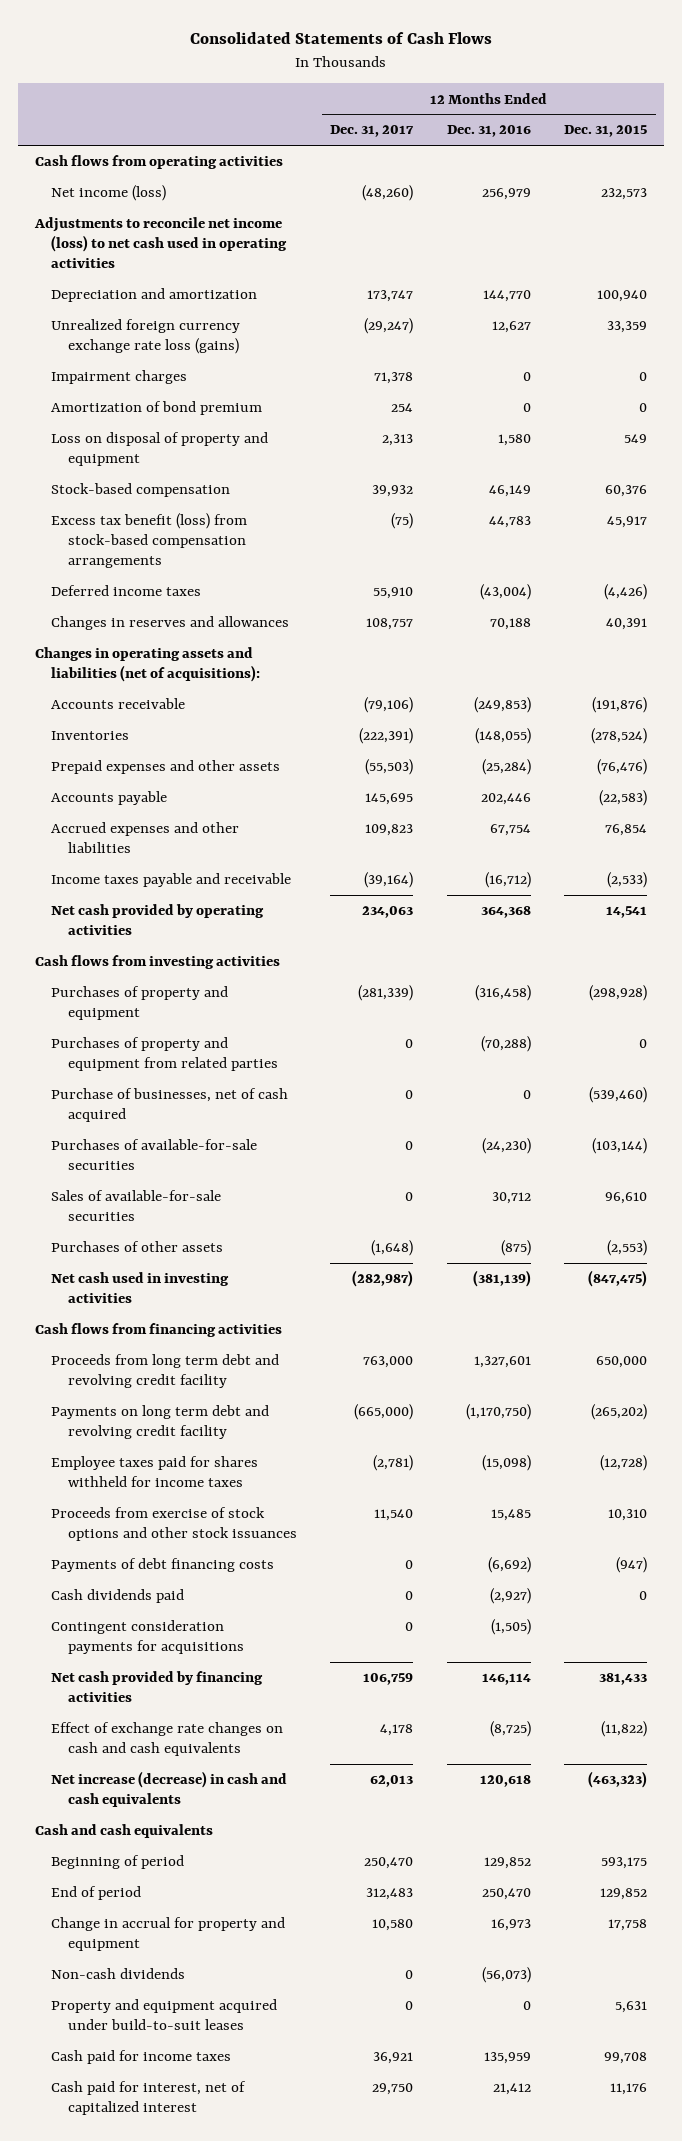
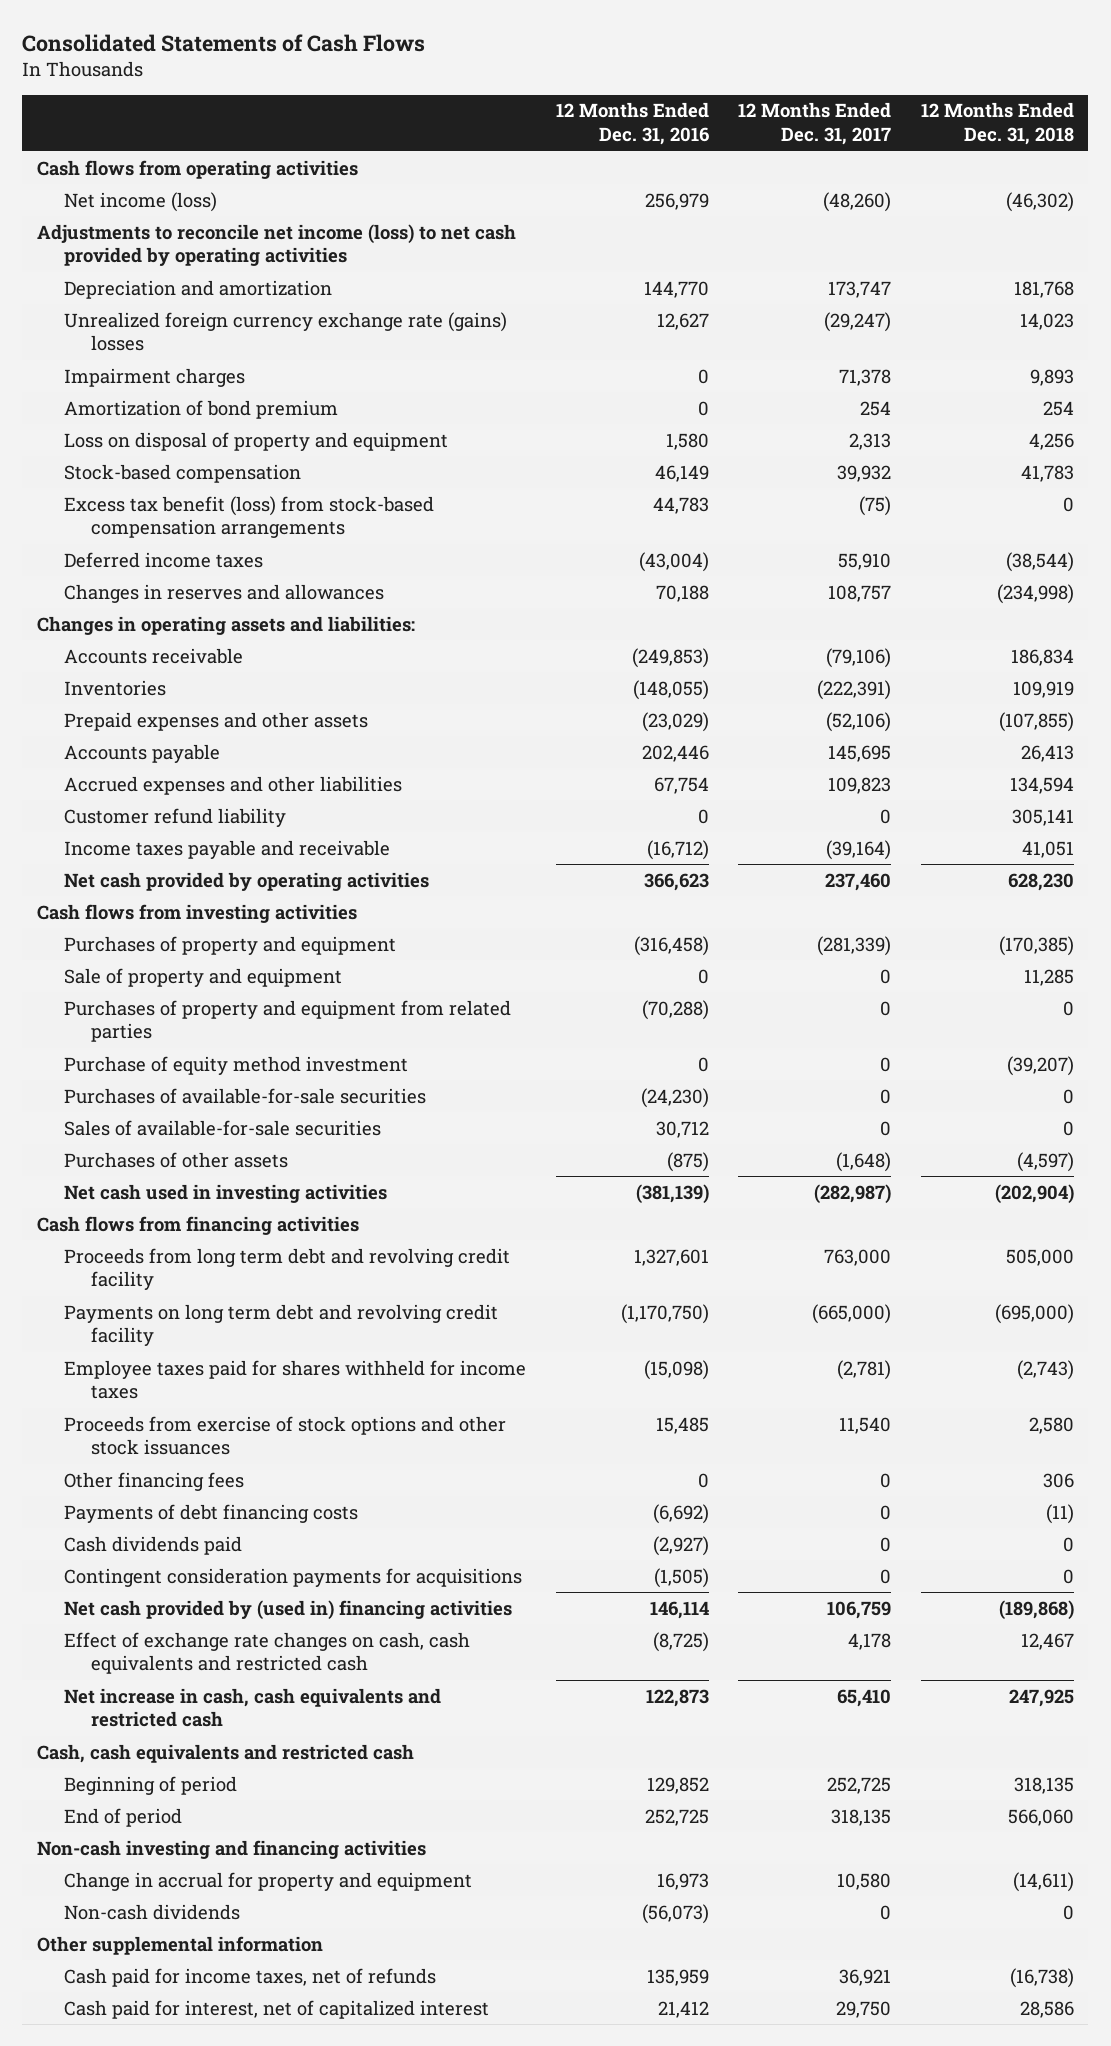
- | 12 Months Ended Dec. 31, 2017 | 12 Months Ended Dec. 31, 2016 | 12 Months Ended Dec. 31, 2015
+ | 12 Months Ended Dec. 31, 2016 | 12 Months Ended Dec. 31, 2017 | 12 Months Ended Dec. 31, 2018
- Adjustments to reconcile net income (loss) to net cash used in operating activities
+ Adjustments to reconcile net income (loss) to net cash provided by operating activities
- Unrealized foreign currency exchange rate loss (gains) | (29,247) | 12,627 | 33,359
+ Unrealized foreign currency exchange rate (gains) losses | 12,627 | (29,247) | 14,023
- Changes in operating assets and liabilities (net of acquisitions):
+ Changes in operating assets and liabilities:
- Prepaid expenses and other assets | (55,503) | (25,284) | (76,476)
+ Prepaid expenses and other assets | (23,029) | (52,106) | (107,855)
+ Customer refund liability | 0 | 0 | 305,141
- Net cash provided by operating activities | 234,063 | 364,368 | 14,541
+ Net cash provided by operating activities | 366,623 | 237,460 | 628,230
+ Sale of property and equipment | 0 | 0 | 11,285
- Purchase of businesses, net of cash acquired | 0 | 0 | (539,460)
+ Purchase of equity method investment | 0 | 0 | (39,207)
+ Other financing fees | 0 | 0 | 306
- Net cash provided by financing activities | 106,759 | 146,114 | 381,433
- Effect of exchange rate changes on cash and cash equivalents | 4,178 | (8,725) | (11,822)
- Net increase (decrease) in cash and cash equivalents | 62,013 | 120,618 | (463,323)
- Cash and cash equivalents
- Beginning of period | 250,470 | 129,852 | 593,175
- End of period | 312,483 | 250,470 | 129,852
+ Net cash provided by (used in) financing activities | 146,114 | 106,759 | (189,868)
+ Effect of exchange rate changes on cash, cash equivalents and restricted cash | (8,725) | 4,178 | 12,467
+ Net increase in cash, cash equivalents and restricted cash | 122,873 | 65,410 | 247,925
+ Cash, cash equivalents and restricted cash
+ Beginning of period | 129,852 | 252,725 | 318,135
+ End of period | 252,725 | 318,135 | 566,060
+ Non-cash investing and financing activities
- Property and equipment acquired under build-to-suit leases | 0 | 0 | 5,631
- Cash paid for income taxes | 36,921 | 135,959 | 99,708
+ Other supplemental information
+ Cash paid for income taxes, net of refunds | 135,959 | 36,921 | (16,738)

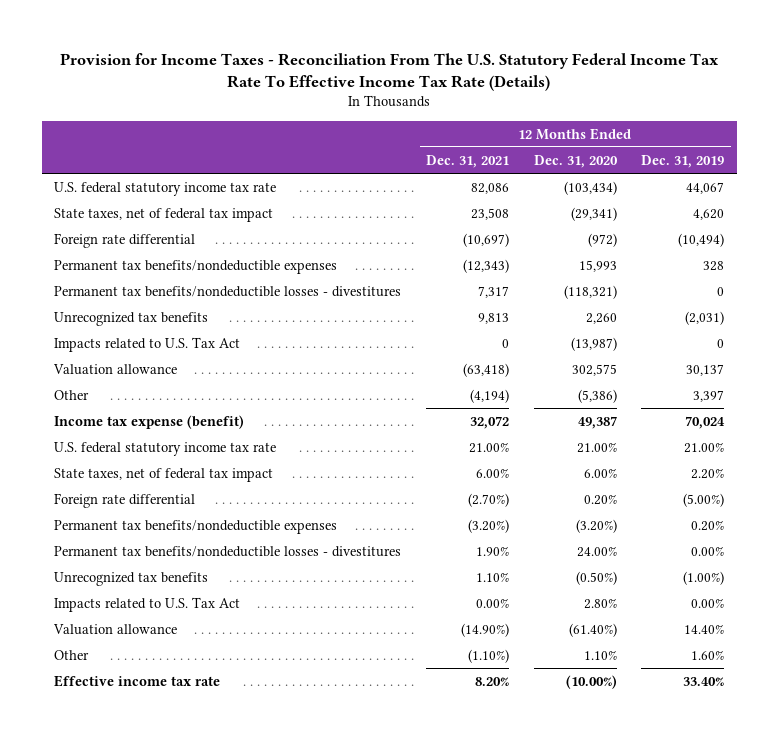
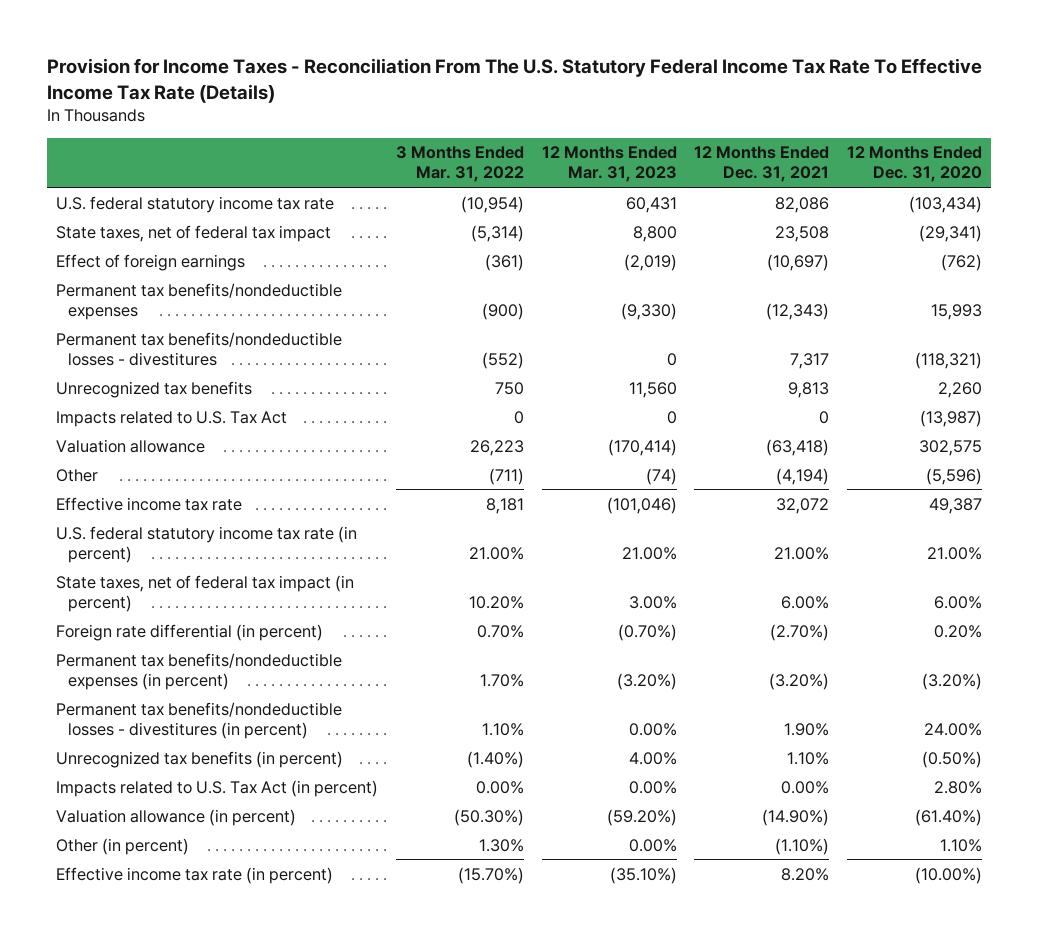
- | 12 Months Ended Dec. 31, 2021 | 12 Months Ended Dec. 31, 2020 | 12 Months Ended Dec. 31, 2019
+ | 3 Months Ended Mar. 31, 2022 | 12 Months Ended Mar. 31, 2023 | 12 Months Ended Dec. 31, 2021 | 12 Months Ended Dec. 31, 2020
- Foreign rate differential | (10,697) | (972) | (10,494)
+ Effect of foreign earnings | (361) | (2,019) | (10,697) | (762)
- Other | (4,194) | (5,386) | 3,397
- Income tax expense (benefit) | 32,072 | 49,387 | 70,024
- U.S. federal statutory income tax rate | 21.00% | 21.00% | 21.00%
- State taxes, net of federal tax impact | 6.00% | 6.00% | 2.20%
- Foreign rate differential | (2.70%) | 0.20% | (5.00%)
- Permanent tax benefits/nondeductible expenses | (3.20%) | (3.20%) | 0.20%
- Permanent tax benefits/nondeductible losses - divestitures | 1.90% | 24.00% | 0.00%
- Unrecognized tax benefits | 1.10% | (0.50%) | (1.00%)
- Impacts related to U.S. Tax Act | 0.00% | 2.80% | 0.00%
- Valuation allowance | (14.90%) | (61.40%) | 14.40%
- Other | (1.10%) | 1.10% | 1.60%
- Effective income tax rate | 8.20% | (10.00%) | 33.40%
+ Other | (711) | (74) | (4,194) | (5,596)
+ Effective income tax rate | 8,181 | (101,046) | 32,072 | 49,387
+ U.S. federal statutory income tax rate (in percent) | 21.00% | 21.00% | 21.00% | 21.00%
+ State taxes, net of federal tax impact (in percent) | 10.20% | 3.00% | 6.00% | 6.00%
+ Foreign rate differential (in percent) | 0.70% | (0.70%) | (2.70%) | 0.20%
+ Permanent tax benefits/nondeductible expenses (in percent) | 1.70% | (3.20%) | (3.20%) | (3.20%)
+ Permanent tax benefits/nondeductible losses - divestitures (in percent) | 1.10% | 0.00% | 1.90% | 24.00%
+ Unrecognized tax benefits (in percent) | (1.40%) | 4.00% | 1.10% | (0.50%)
+ Impacts related to U.S. Tax Act (in percent) | 0.00% | 0.00% | 0.00% | 2.80%
+ Valuation allowance (in percent) | (50.30%) | (59.20%) | (14.90%) | (61.40%)
+ Other (in percent) | 1.30% | 0.00% | (1.10%) | 1.10%
+ Effective income tax rate (in percent) | (15.70%) | (35.10%) | 8.20% | (10.00%)

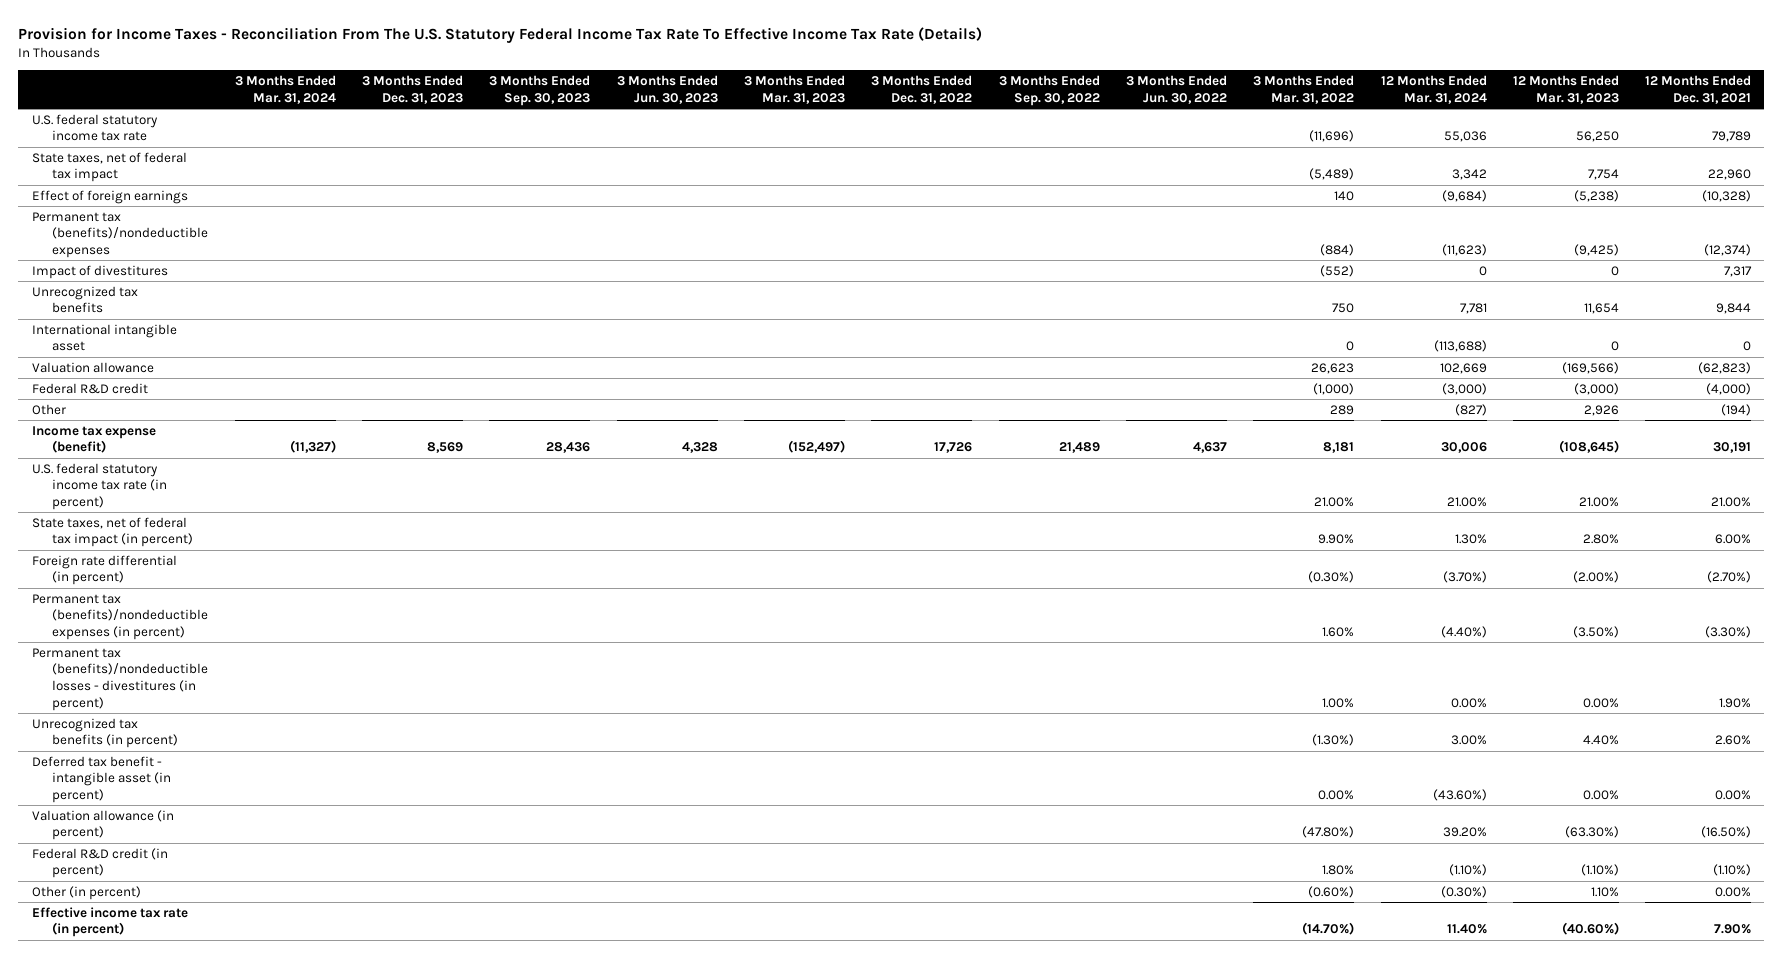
- | 3 Months Ended Mar. 31, 2022 | 12 Months Ended Mar. 31, 2023 | 12 Months Ended Dec. 31, 2021 | 12 Months Ended Dec. 31, 2020
+ | 3 Months Ended Mar. 31, 2024 | 3 Months Ended Dec. 31, 2023 | 3 Months Ended Sep. 30, 2023 | 3 Months Ended Jun. 30, 2023 | 3 Months Ended Mar. 31, 2023 | 3 Months Ended Dec. 31, 2022 | 3 Months Ended Sep. 30, 2022 | 3 Months Ended Jun. 30, 2022 | 3 Months Ended Mar. 31, 2022 | 12 Months Ended Mar. 31, 2024 | 12 Months Ended Mar. 31, 2023 | 12 Months Ended Dec. 31, 2021
- U.S. federal statutory income tax rate | (10,954) | 60,431 | 82,086 | (103,434)
- State taxes, net of federal tax impact | (5,314) | 8,800 | 23,508 | (29,341)
- Effect of foreign earnings | (361) | (2,019) | (10,697) | (762)
- Permanent tax benefits/nondeductible expenses | (900) | (9,330) | (12,343) | 15,993
- Permanent tax benefits/nondeductible losses - divestitures | (552) | 0 | 7,317 | (118,321)
- Unrecognized tax benefits | 750 | 11,560 | 9,813 | 2,260
- Impacts related to U.S. Tax Act | 0 | 0 | 0 | (13,987)
- Valuation allowance | 26,223 | (170,414) | (63,418) | 302,575
- Other | (711) | (74) | (4,194) | (5,596)
- Effective income tax rate | 8,181 | (101,046) | 32,072 | 49,387
+ U.S. federal statutory income tax rate | | | | | | | | | (11,696) | 55,036 | 56,250 | 79,789
+ State taxes, net of federal tax impact | | | | | | | | | (5,489) | 3,342 | 7,754 | 22,960
+ Effect of foreign earnings | | | | | | | | | 140 | (9,684) | (5,238) | (10,328)
+ Permanent tax (benefits)/nondeductible expenses | | | | | | | | | (884) | (11,623) | (9,425) | (12,374)
+ Impact of divestitures | | | | | | | | | (552) | 0 | 0 | 7,317
+ Unrecognized tax benefits | | | | | | | | | 750 | 7,781 | 11,654 | 9,844
+ International intangible asset | | | | | | | | | 0 | (113,688) | 0 | 0
+ Valuation allowance | | | | | | | | | 26,623 | 102,669 | (169,566) | (62,823)
+ Federal R&D credit | | | | | | | | | (1,000) | (3,000) | (3,000) | (4,000)
+ Other | | | | | | | | | 289 | (827) | 2,926 | (194)
+ Income tax expense (benefit) | (11,327) | 8,569 | 28,436 | 4,328 | (152,497) | 17,726 | 21,489 | 4,637 | 8,181 | 30,006 | (108,645) | 30,191
- State taxes, net of federal tax impact (in percent) | 10.20% | 3.00% | 6.00% | 6.00%
- Foreign rate differential (in percent) | 0.70% | (0.70%) | (2.70%) | 0.20%
- Permanent tax benefits/nondeductible expenses (in percent) | 1.70% | (3.20%) | (3.20%) | (3.20%)
- Permanent tax benefits/nondeductible losses - divestitures (in percent) | 1.10% | 0.00% | 1.90% | 24.00%
- Unrecognized tax benefits (in percent) | (1.40%) | 4.00% | 1.10% | (0.50%)
- Impacts related to U.S. Tax Act (in percent) | 0.00% | 0.00% | 0.00% | 2.80%
- Valuation allowance (in percent) | (50.30%) | (59.20%) | (14.90%) | (61.40%)
- Other (in percent) | 1.30% | 0.00% | (1.10%) | 1.10%
- Effective income tax rate (in percent) | (15.70%) | (35.10%) | 8.20% | (10.00%)
+ State taxes, net of federal tax impact (in percent) | | | | | | | | | 9.90% | 1.30% | 2.80% | 6.00%
+ Foreign rate differential (in percent) | | | | | | | | | (0.30%) | (3.70%) | (2.00%) | (2.70%)
+ Permanent tax (benefits)/nondeductible expenses (in percent) | | | | | | | | | 1.60% | (4.40%) | (3.50%) | (3.30%)
+ Permanent tax (benefits)/nondeductible losses - divestitures (in percent) | | | | | | | | | 1.00% | 0.00% | 0.00% | 1.90%
+ Unrecognized tax benefits (in percent) | | | | | | | | | (1.30%) | 3.00% | 4.40% | 2.60%
+ Deferred tax benefit - intangible asset (in percent) | | | | | | | | | 0.00% | (43.60%) | 0.00% | 0.00%
+ Valuation allowance (in percent) | | | | | | | | | (47.80%) | 39.20% | (63.30%) | (16.50%)
+ Federal R&D credit (in percent) | | | | | | | | | 1.80% | (1.10%) | (1.10%) | (1.10%)
+ Other (in percent) | | | | | | | | | (0.60%) | (0.30%) | 1.10% | 0.00%
+ Effective income tax rate (in percent) | | | | | | | | | (14.70%) | 11.40% | (40.60%) | 7.90%

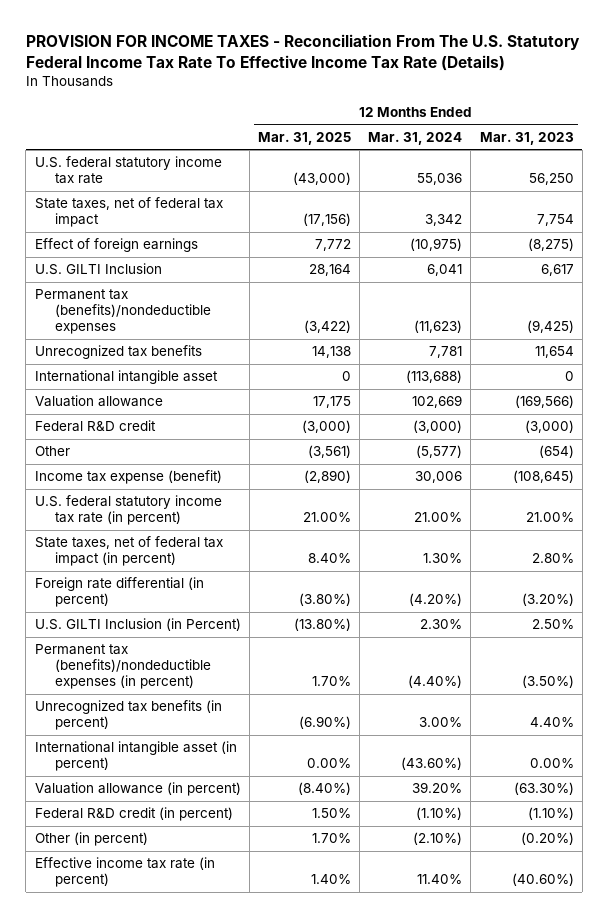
- Provision for Income Taxes - Reconciliation From The U.S. Statutory Federal Income Tax Rate To Effective Income Tax Rate (Details)
+ PROVISION FOR INCOME TAXES - Reconciliation From The U.S. Statutory Federal Income Tax Rate To Effective Income Tax Rate (Details)
- | 3 Months Ended Mar. 31, 2024 | 3 Months Ended Dec. 31, 2023 | 3 Months Ended Sep. 30, 2023 | 3 Months Ended Jun. 30, 2023 | 3 Months Ended Mar. 31, 2023 | 3 Months Ended Dec. 31, 2022 | 3 Months Ended Sep. 30, 2022 | 3 Months Ended Jun. 30, 2022 | 3 Months Ended Mar. 31, 2022 | 12 Months Ended Mar. 31, 2024 | 12 Months Ended Mar. 31, 2023 | 12 Months Ended Dec. 31, 2021
+ | 12 Months Ended Mar. 31, 2025 | 12 Months Ended Mar. 31, 2024 | 12 Months Ended Mar. 31, 2023
- Effect of foreign earnings | | | | | | | | | 140 | (9,684) | (5,238) | (10,328)
+ Effect of foreign earnings | 7,772 | (10,975) | (8,275)
+ U.S. GILTI Inclusion | 28,164 | 6,041 | 6,617
- Impact of divestitures | | | | | | | | | (552) | 0 | 0 | 7,317
- Other | | | | | | | | | 289 | (827) | 2,926 | (194)
+ Other | (3,561) | (5,577) | (654)
- Foreign rate differential (in percent) | | | | | | | | | (0.30%) | (3.70%) | (2.00%) | (2.70%)
+ Foreign rate differential (in percent) | (3.80%) | (4.20%) | (3.20%)
+ U.S. GILTI Inclusion (in Percent) | (13.80%) | 2.30% | 2.50%
- Permanent tax (benefits)/nondeductible losses - divestitures (in percent) | | | | | | | | | 1.00% | 0.00% | 0.00% | 1.90%
- Deferred tax benefit - intangible asset (in percent) | | | | | | | | | 0.00% | (43.60%) | 0.00% | 0.00%
+ International intangible asset (in percent) | 0.00% | (43.60%) | 0.00%
- Other (in percent) | | | | | | | | | (0.60%) | (0.30%) | 1.10% | 0.00%
+ Other (in percent) | 1.70% | (2.10%) | (0.20%)

